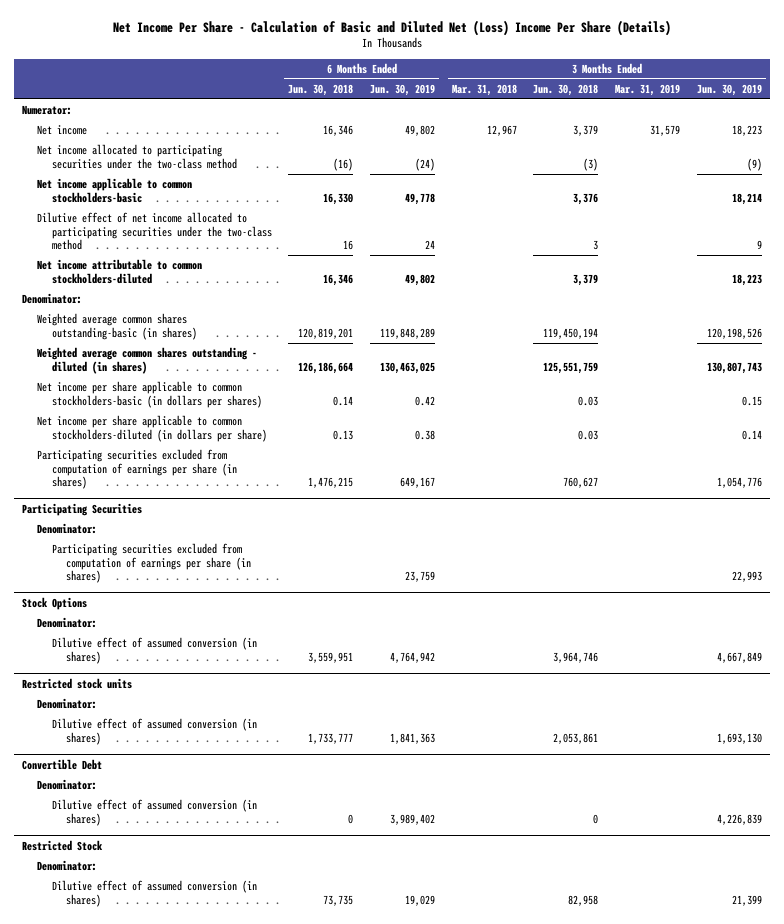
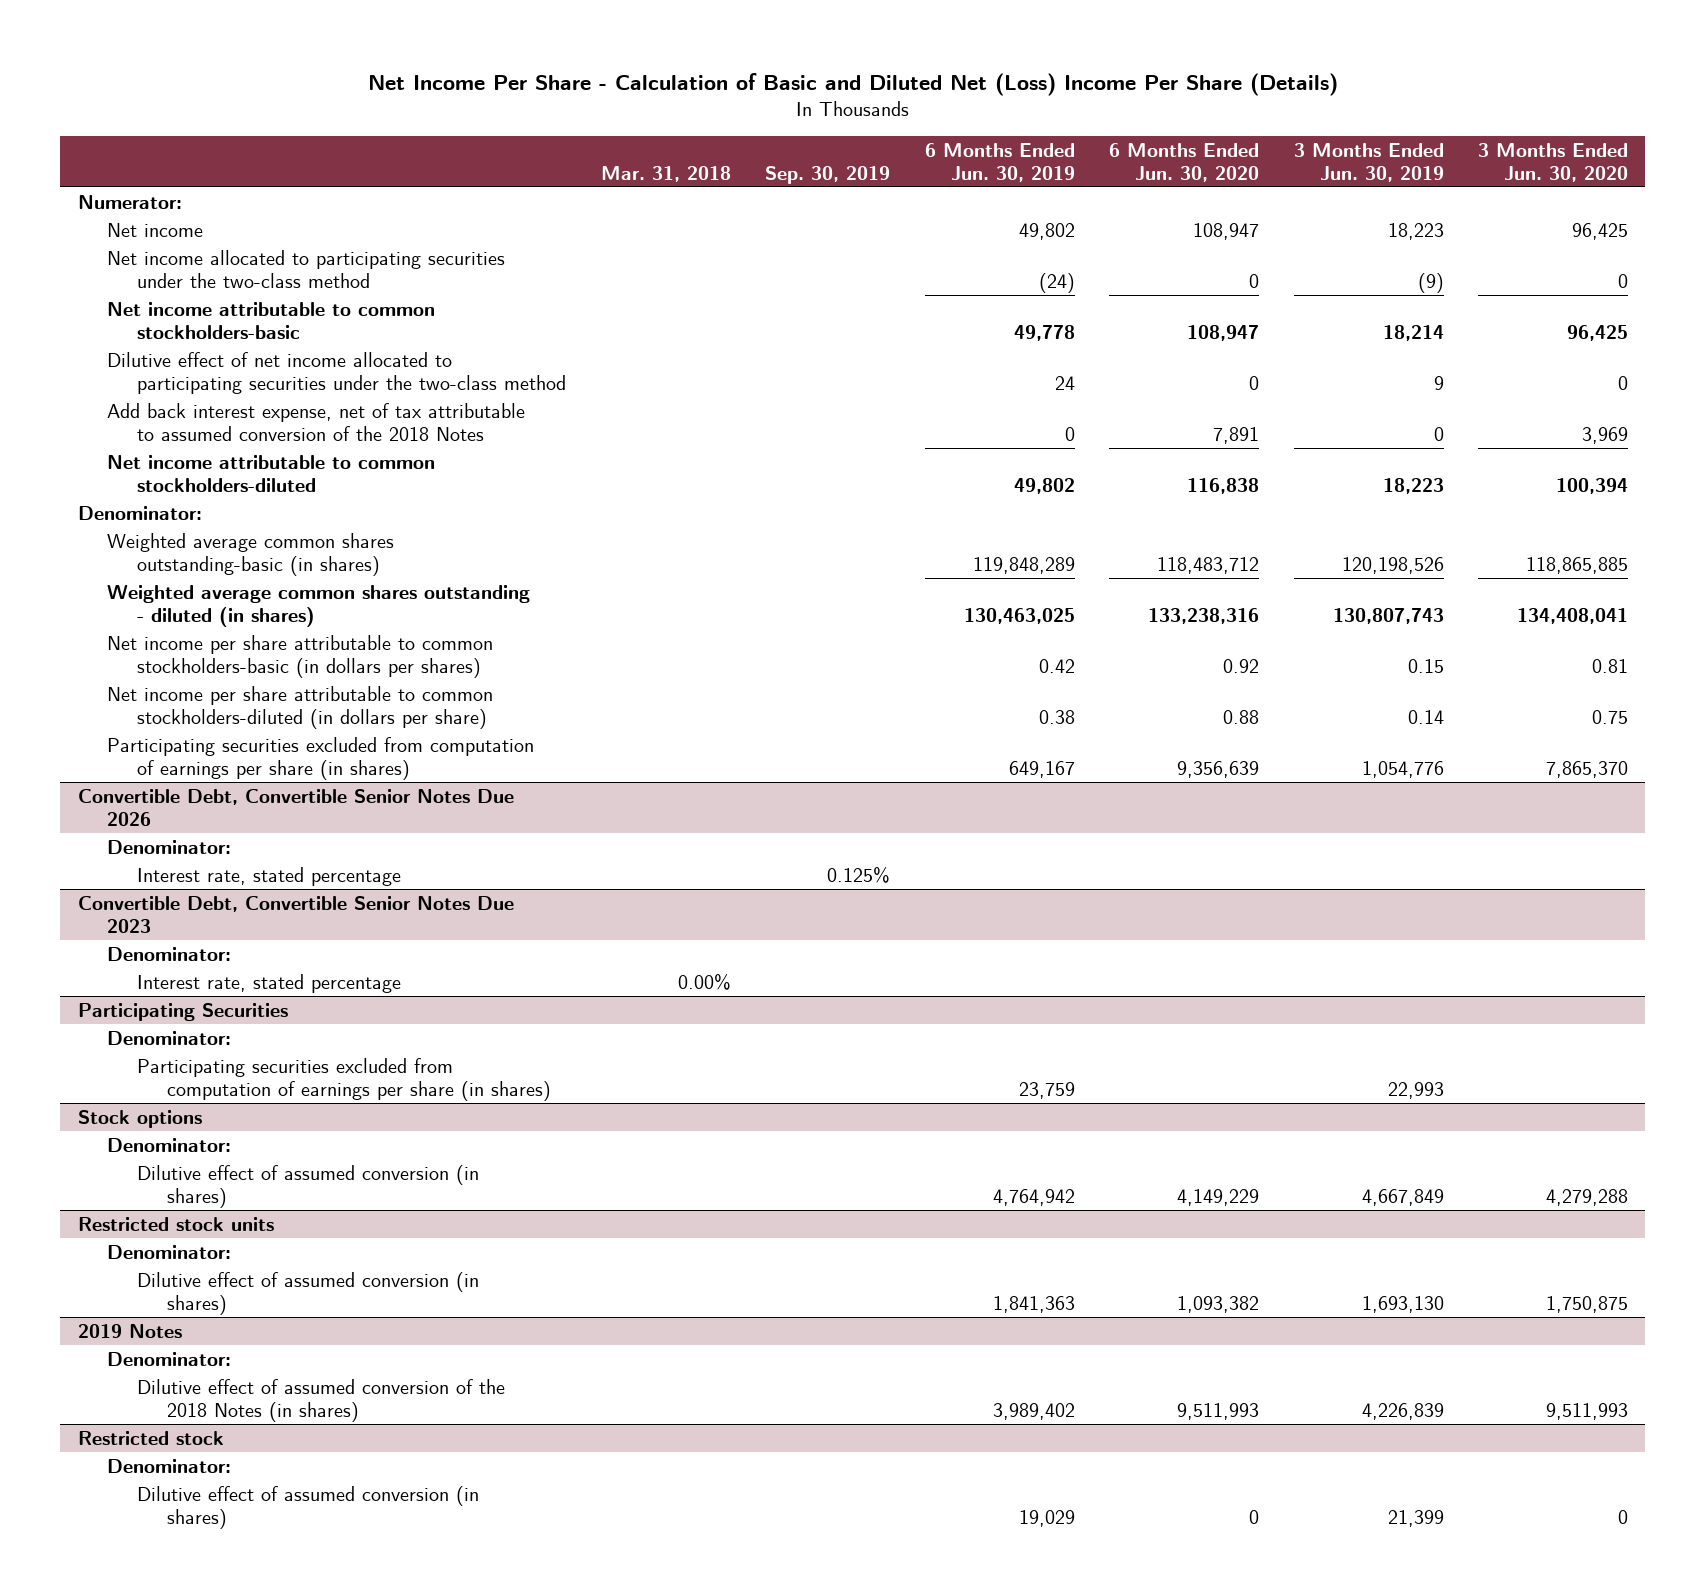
- | 6 Months Ended Jun. 30, 2018 | 6 Months Ended Jun. 30, 2019 | 3 Months Ended Mar. 31, 2018 | 3 Months Ended Jun. 30, 2018 | 3 Months Ended Mar. 31, 2019 | 3 Months Ended Jun. 30, 2019
+ | Mar. 31, 2018 | Sep. 30, 2019 | 6 Months Ended Jun. 30, 2019 | 6 Months Ended Jun. 30, 2020 | 3 Months Ended Jun. 30, 2019 | 3 Months Ended Jun. 30, 2020
- Net income applicable to common stockholders-basic | 16,330 | 49,778 | | 3,376 | | 18,214
+ Net income attributable to common stockholders-basic | | | 49,778 | 108,947 | 18,214 | 96,425
+ Add back interest expense, net of tax attributable to assumed conversion of the 2018 Notes | | | 0 | 7,891 | 0 | 3,969
- Net income per share applicable to common stockholders-basic (in dollars per shares) | 0.14 | 0.42 | | 0.03 | | 0.15
- Net income per share applicable to common stockholders-diluted (in dollars per share) | 0.13 | 0.38 | | 0.03 | | 0.14
+ Net income per share attributable to common stockholders-basic (in dollars per shares) | | | 0.42 | 0.92 | 0.15 | 0.81
+ Net income per share attributable to common stockholders-diluted (in dollars per share) | | | 0.38 | 0.88 | 0.14 | 0.75
+ Convertible Debt, Convertible Senior Notes Due 2026
+ Denominator:
+ Interest rate, stated percentage | | 0.125% | | | |
+ Convertible Debt, Convertible Senior Notes Due 2023
+ Denominator:
+ Interest rate, stated percentage | 0.00% | | | | |
- Stock Options
+ Stock options
- Convertible Debt
+ 2019 Notes
- Dilutive effect of assumed conversion (in shares) | 0 | 3,989,402 | | 0 | | 4,226,839
- Restricted Stock
+ Dilutive effect of assumed conversion of the 2018 Notes (in shares) | | | 3,989,402 | 9,511,993 | 4,226,839 | 9,511,993
+ Restricted stock

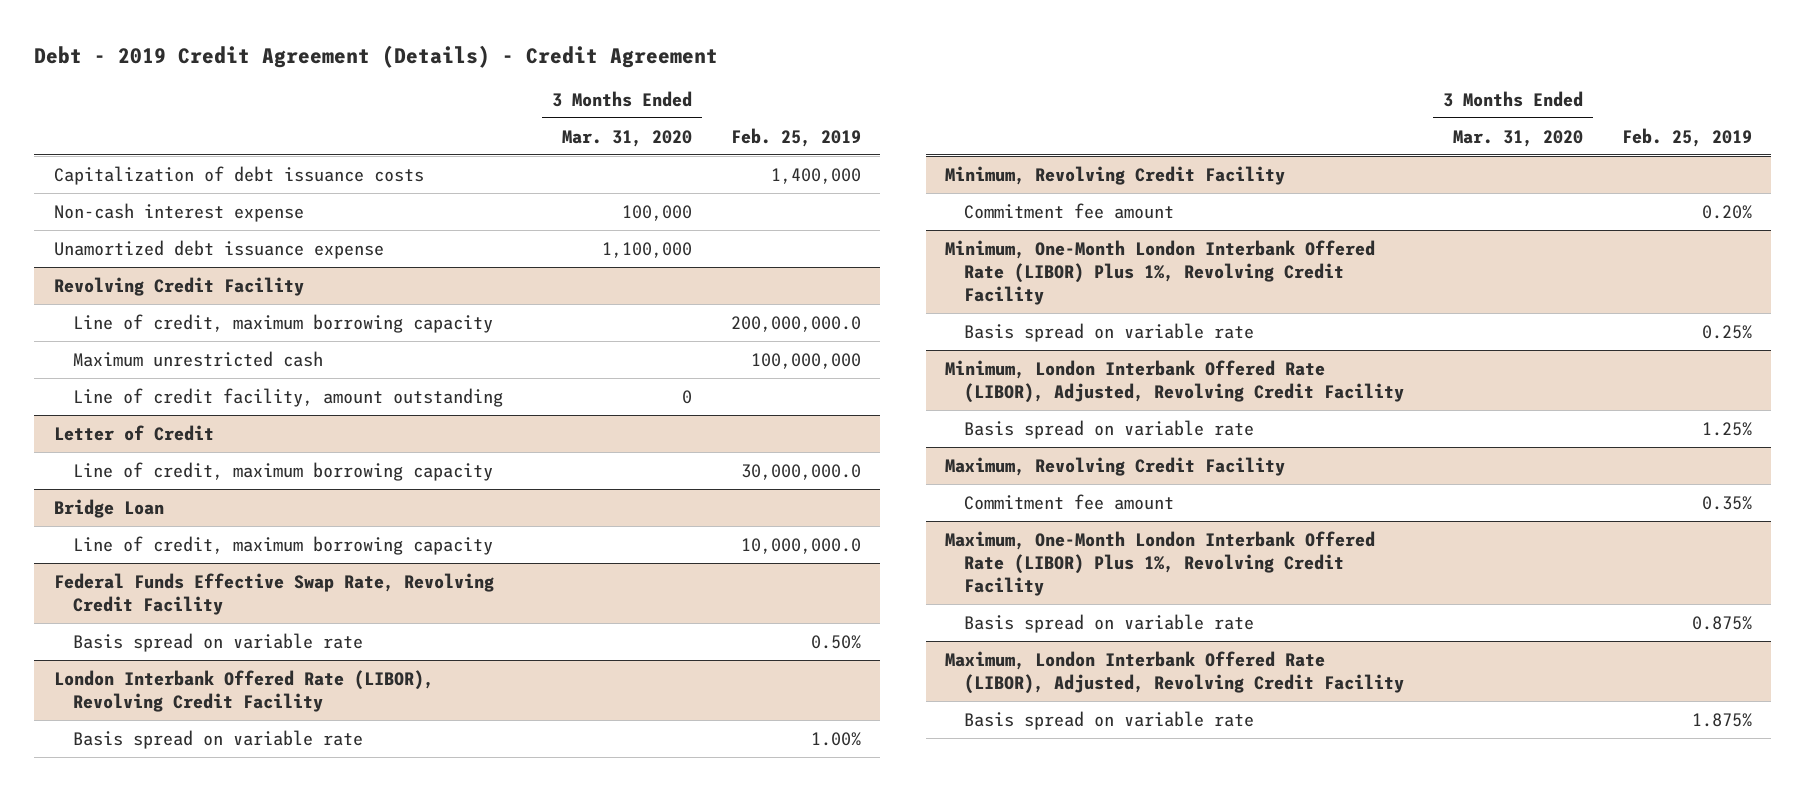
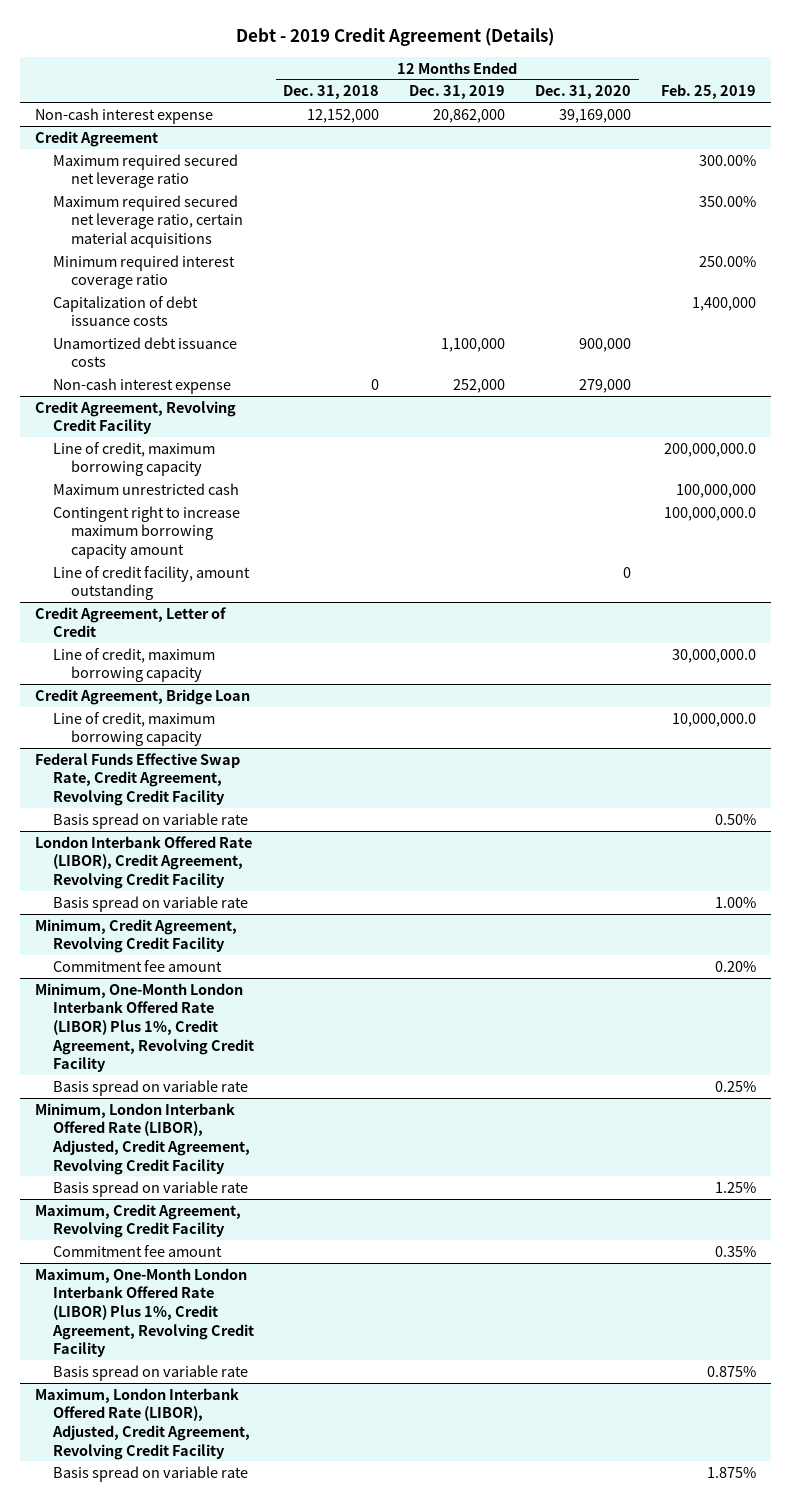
- Debt - 2019 Credit Agreement (Details) - Credit Agreement
+ Debt - 2019 Credit Agreement (Details)
- | 3 Months Ended Mar. 31, 2020 | Feb. 25, 2019
+ | 12 Months Ended Dec. 31, 2018 | 12 Months Ended Dec. 31, 2019 | 12 Months Ended Dec. 31, 2020 | Feb. 25, 2019
+ Non-cash interest expense | 12,152,000 | 20,862,000 | 39,169,000 |
+ Credit Agreement
+ Maximum required secured net leverage ratio | | | | 300.00%
+ Maximum required secured net leverage ratio, certain material acquisitions | | | | 350.00%
+ Minimum required interest coverage ratio | | | | 250.00%
+ Unamortized debt issuance costs | | 1,100,000 | 900,000 |
- Unamortized debt issuance expense | 1,100,000 |
- Revolving Credit Facility
+ Credit Agreement, Revolving Credit Facility
+ Contingent right to increase maximum borrowing capacity amount | | | | 100,000,000.0
- Letter of Credit
+ Credit Agreement, Letter of Credit
- Bridge Loan
+ Credit Agreement, Bridge Loan
- Federal Funds Effective Swap Rate, Revolving Credit Facility
+ Federal Funds Effective Swap Rate, Credit Agreement, Revolving Credit Facility
- London Interbank Offered Rate (LIBOR), Revolving Credit Facility
+ London Interbank Offered Rate (LIBOR), Credit Agreement, Revolving Credit Facility
- Minimum, Revolving Credit Facility
+ Minimum, Credit Agreement, Revolving Credit Facility
- Minimum, One-Month London Interbank Offered Rate (LIBOR) Plus 1%, Revolving Credit Facility
+ Minimum, One-Month London Interbank Offered Rate (LIBOR) Plus 1%, Credit Agreement, Revolving Credit Facility
- Minimum, London Interbank Offered Rate (LIBOR), Adjusted, Revolving Credit Facility
+ Minimum, London Interbank Offered Rate (LIBOR), Adjusted, Credit Agreement, Revolving Credit Facility
- Maximum, Revolving Credit Facility
+ Maximum, Credit Agreement, Revolving Credit Facility
- Maximum, One-Month London Interbank Offered Rate (LIBOR) Plus 1%, Revolving Credit Facility
+ Maximum, One-Month London Interbank Offered Rate (LIBOR) Plus 1%, Credit Agreement, Revolving Credit Facility
- Maximum, London Interbank Offered Rate (LIBOR), Adjusted, Revolving Credit Facility
+ Maximum, London Interbank Offered Rate (LIBOR), Adjusted, Credit Agreement, Revolving Credit Facility

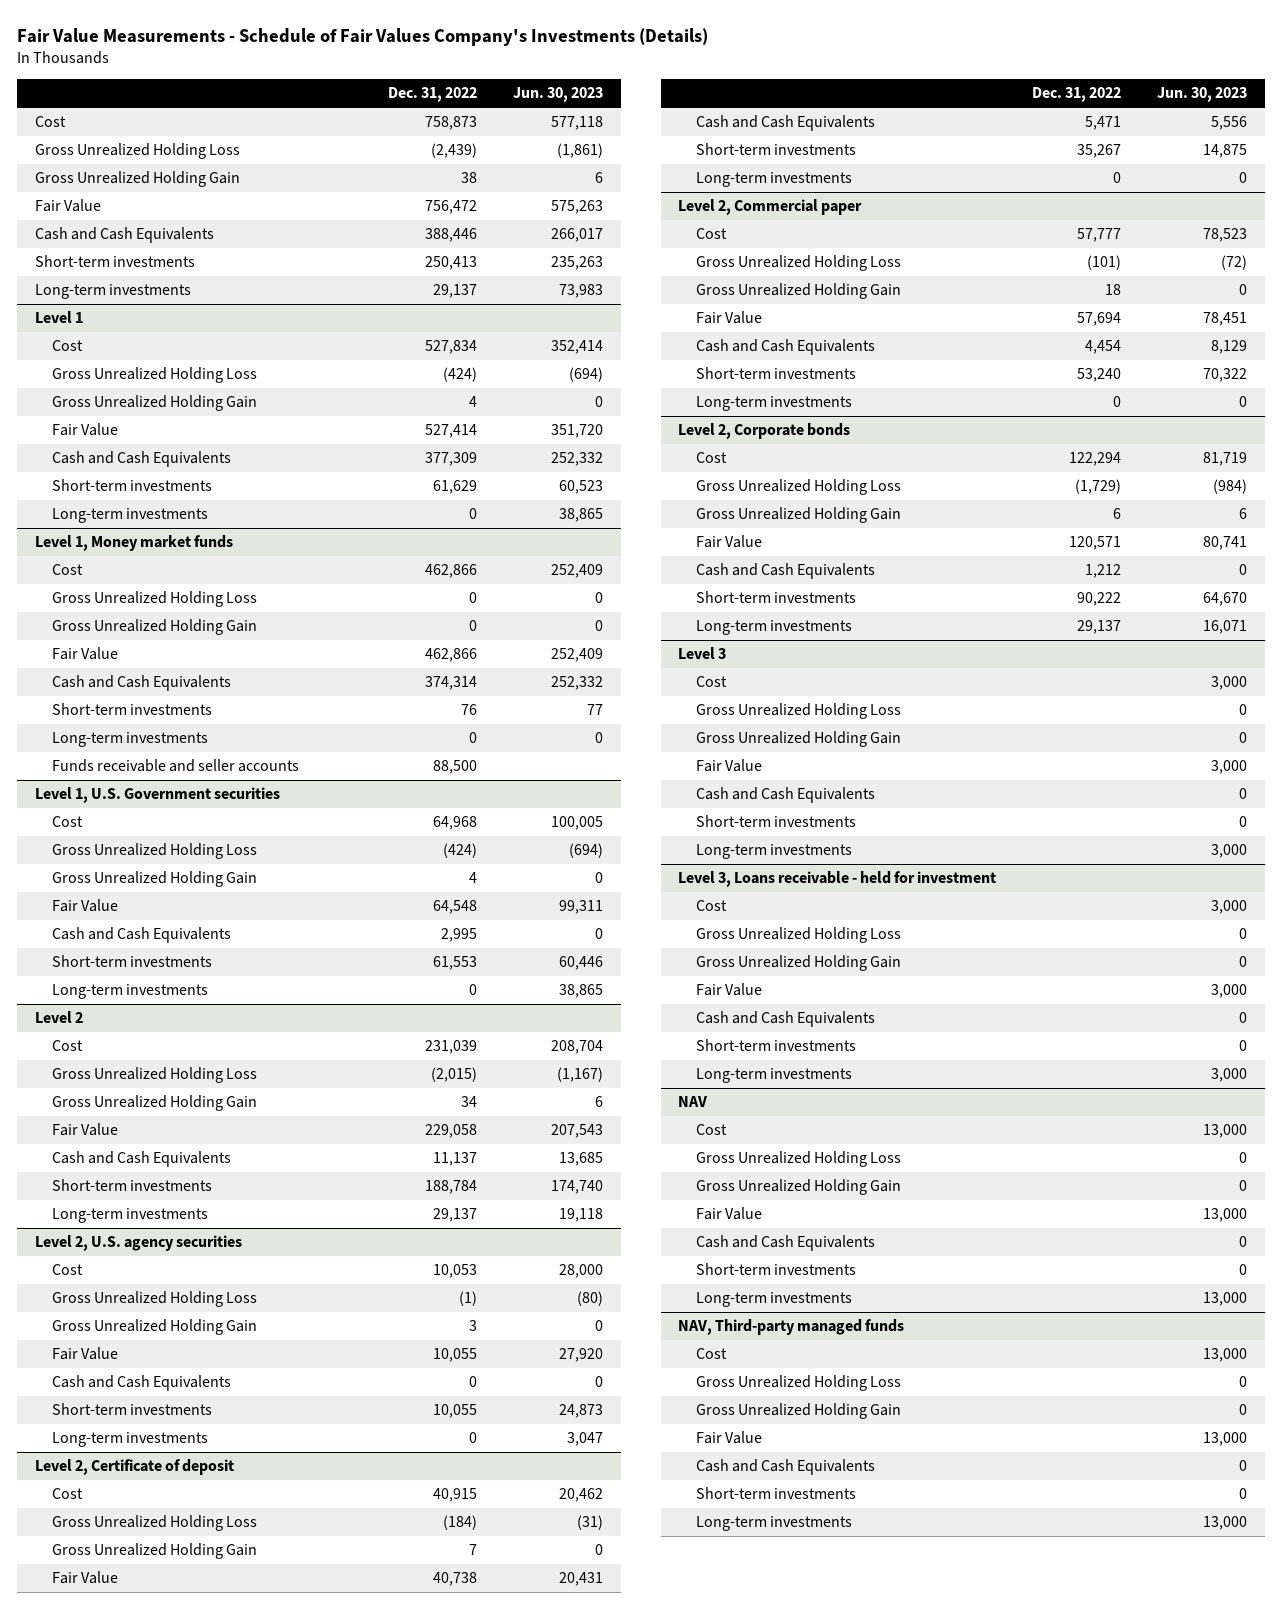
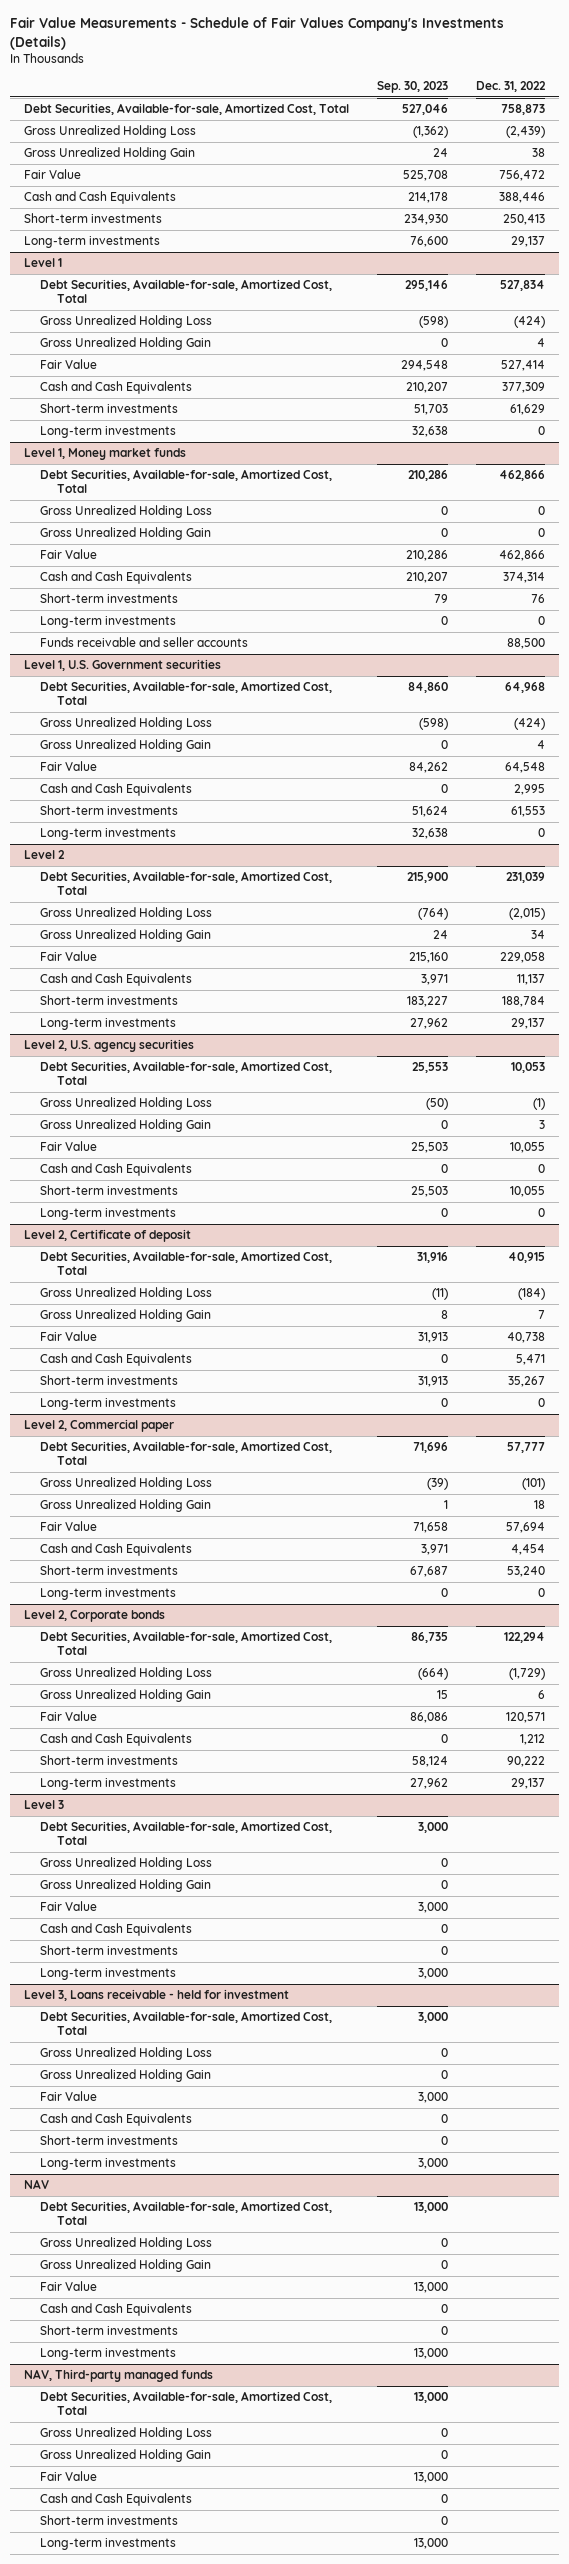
- | Dec. 31, 2022 | Jun. 30, 2023
+ | Sep. 30, 2023 | Dec. 31, 2022
- Cost | 758,873 | 577,118
+ Debt Securities, Available-for-sale, Amortized Cost, Total | 527,046 | 758,873
@ Level 1
- Cost | 527,834 | 352,414
+ Debt Securities, Available-for-sale, Amortized Cost, Total | 295,146 | 527,834
@ Level 1, Money market funds
- Cost | 462,866 | 252,409
+ Debt Securities, Available-for-sale, Amortized Cost, Total | 210,286 | 462,866
@ Level 1, U.S. Government securities
- Cost | 64,968 | 100,005
+ Debt Securities, Available-for-sale, Amortized Cost, Total | 84,860 | 64,968
@ Level 2
- Cost | 231,039 | 208,704
+ Debt Securities, Available-for-sale, Amortized Cost, Total | 215,900 | 231,039
@ Level 2, U.S. agency securities
- Cost | 10,053 | 28,000
+ Debt Securities, Available-for-sale, Amortized Cost, Total | 25,553 | 10,053
@ Level 2, Certificate of deposit
- Cost | 40,915 | 20,462
+ Debt Securities, Available-for-sale, Amortized Cost, Total | 31,916 | 40,915
@ Level 2, Commercial paper
- Cost | 57,777 | 78,523
+ Debt Securities, Available-for-sale, Amortized Cost, Total | 71,696 | 57,777
@ Level 2, Corporate bonds
- Cost | 122,294 | 81,719
+ Debt Securities, Available-for-sale, Amortized Cost, Total | 86,735 | 122,294
@ Level 3
- Cost | | 3,000
+ Debt Securities, Available-for-sale, Amortized Cost, Total | 3,000 |
@ Level 3, Loans receivable - held for investment
- Cost | | 3,000
+ Debt Securities, Available-for-sale, Amortized Cost, Total | 3,000 |
@ NAV
- Cost | | 13,000
+ Debt Securities, Available-for-sale, Amortized Cost, Total | 13,000 |
@ NAV, Third-party managed funds
- Cost | | 13,000
+ Debt Securities, Available-for-sale, Amortized Cost, Total | 13,000 |

